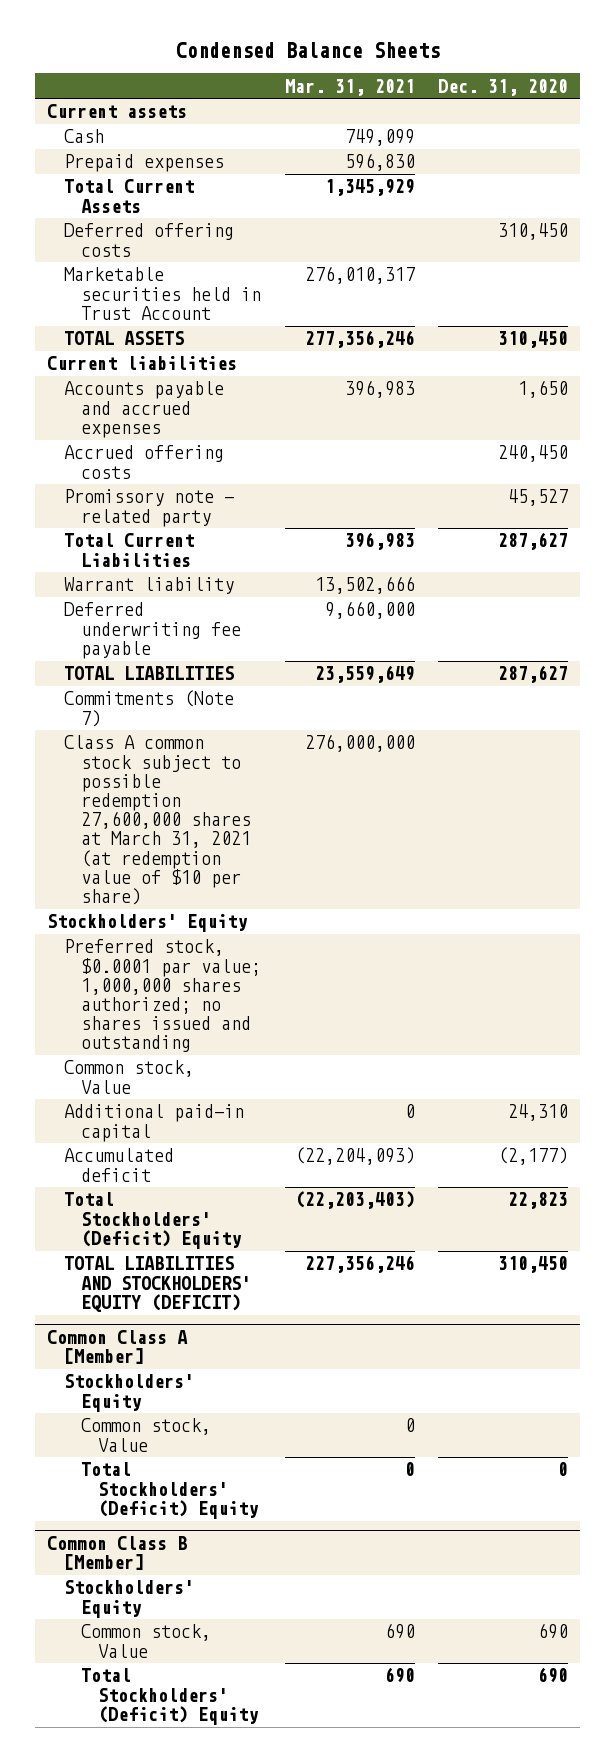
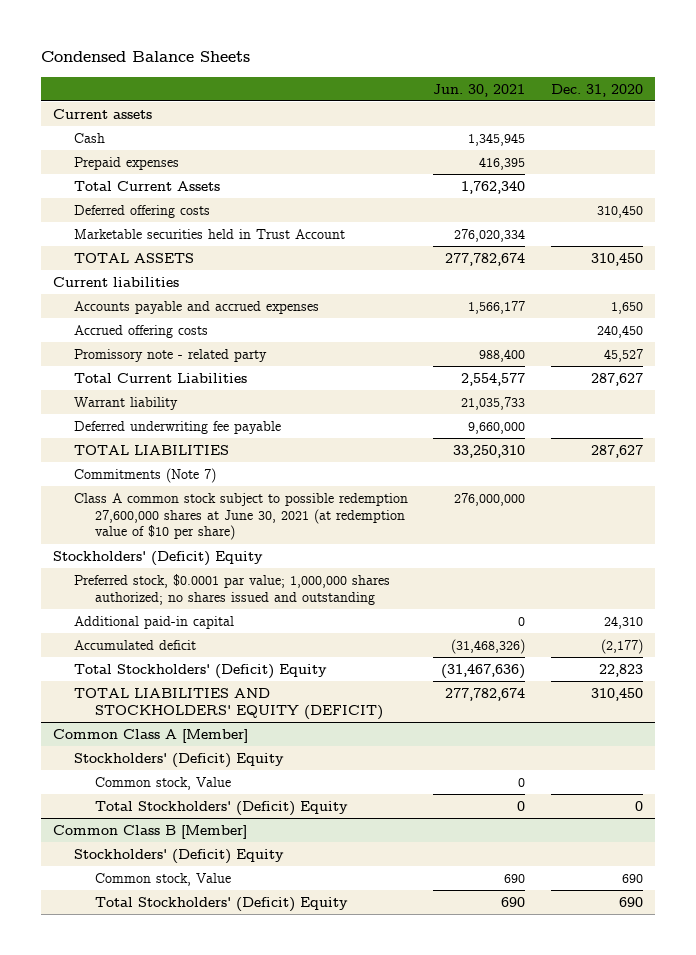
- | Mar. 31, 2021 | Dec. 31, 2020
+ | Jun. 30, 2021 | Dec. 31, 2020
- Class A common stock subject to possible redemption 27,600,000 shares at March 31, 2021 (at redemption value of $10 per share) | 276,000,000 |
- Stockholders' Equity
+ Class A common stock subject to possible redemption 27,600,000 shares at June 30, 2021 (at redemption value of $10 per share) | 276,000,000 |
+ Stockholders' (Deficit) Equity
- Common stock, Value
@ Common Class A [Member]
- Stockholders' Equity
+ Stockholders' (Deficit) Equity
@ Common Class B [Member]
- Stockholders' Equity
+ Stockholders' (Deficit) Equity

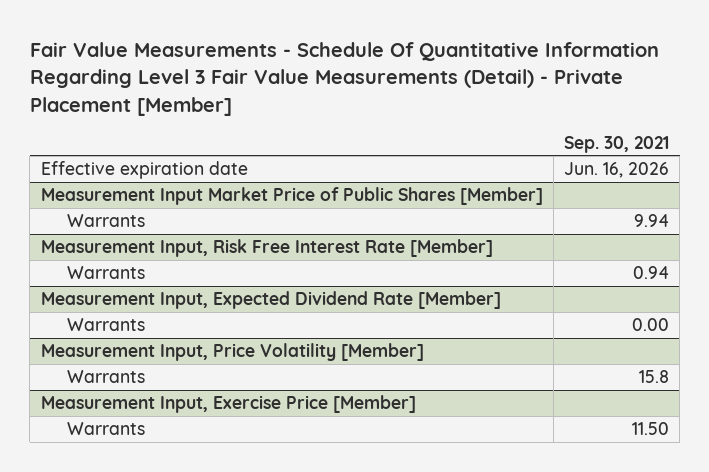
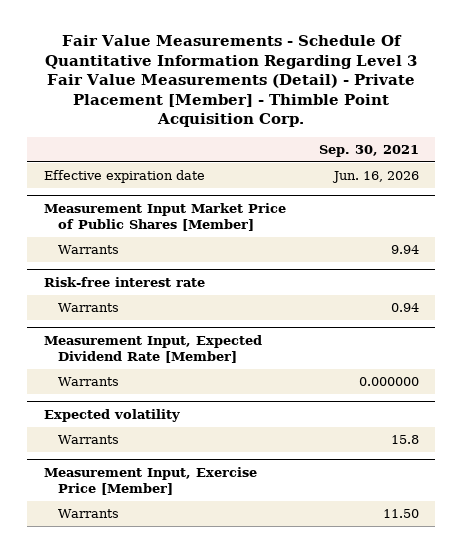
- Fair Value Measurements - Schedule Of Quantitative Information Regarding Level 3 Fair Value Measurements (Detail) - Private Placement [Member]
+ Fair Value Measurements - Schedule Of Quantitative Information Regarding Level 3 Fair Value Measurements (Detail) - Private Placement [Member] - Thimble Point Acquisition Corp.
- Measurement Input, Risk Free Interest Rate [Member]
+ Risk-free interest rate
@ Measurement Input, Expected Dividend Rate [Member]
- Warrants | 0.00
- Measurement Input, Price Volatility [Member]
@ Measurement Input, Expected Dividend Rate [Member]
+ Warrants | 0.000000
+ Expected volatility

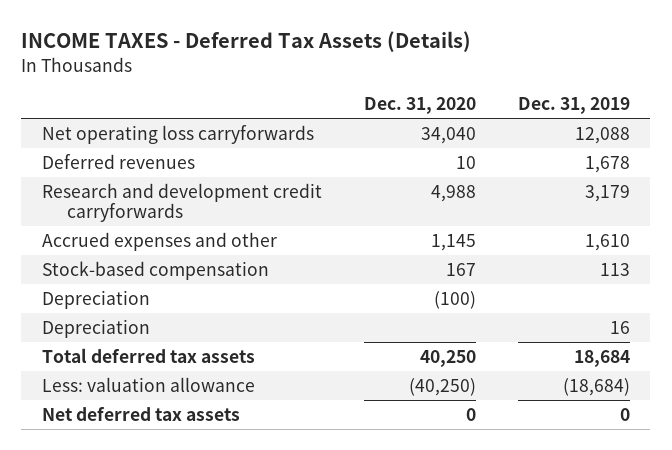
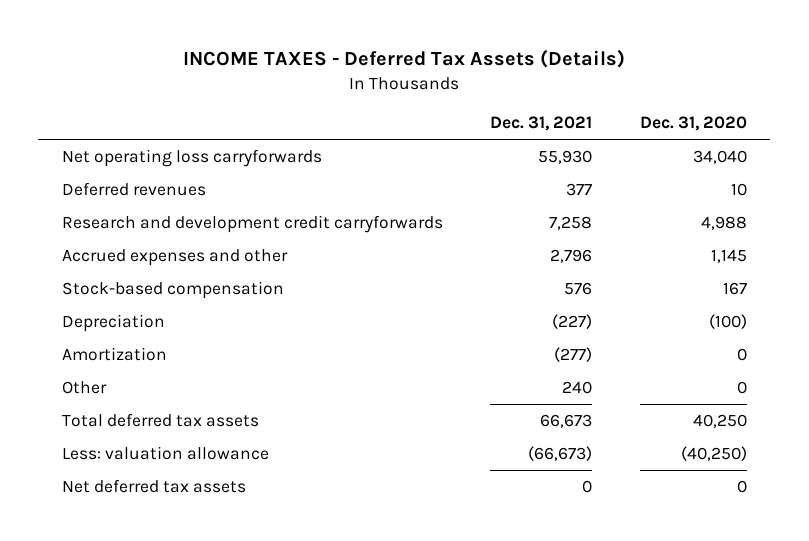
- | Dec. 31, 2020 | Dec. 31, 2019
+ | Dec. 31, 2021 | Dec. 31, 2020
- Depreciation | | 16
+ Amortization | (277) | 0
+ Other | 240 | 0

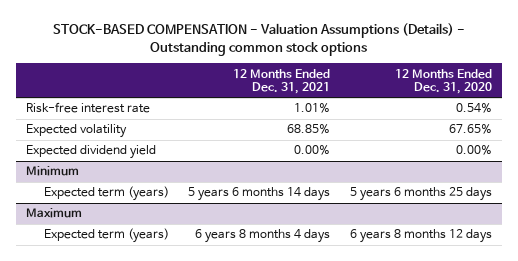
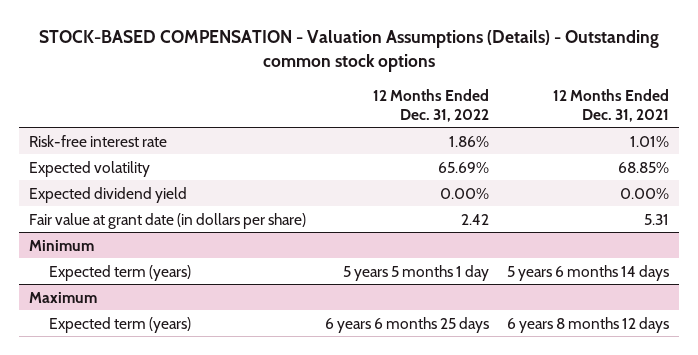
- | 12 Months Ended Dec. 31, 2021 | 12 Months Ended Dec. 31, 2020
+ | 12 Months Ended Dec. 31, 2022 | 12 Months Ended Dec. 31, 2021
+ Fair value at grant date (in dollars per share) | 2.42 | 5.31
@ Maximum
- Expected term (years) | 6 years 8 months 4 days | 6 years 8 months 12 days
+ Expected term (years) | 6 years 6 months 25 days | 6 years 8 months 12 days

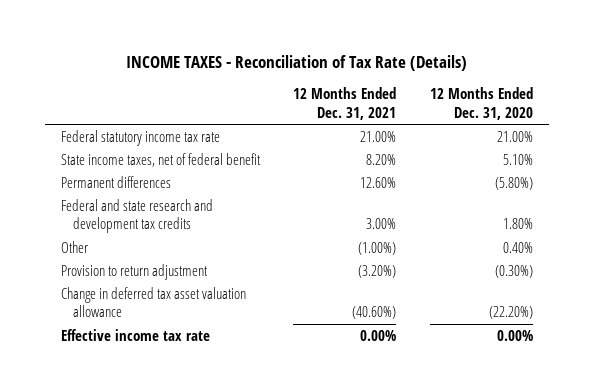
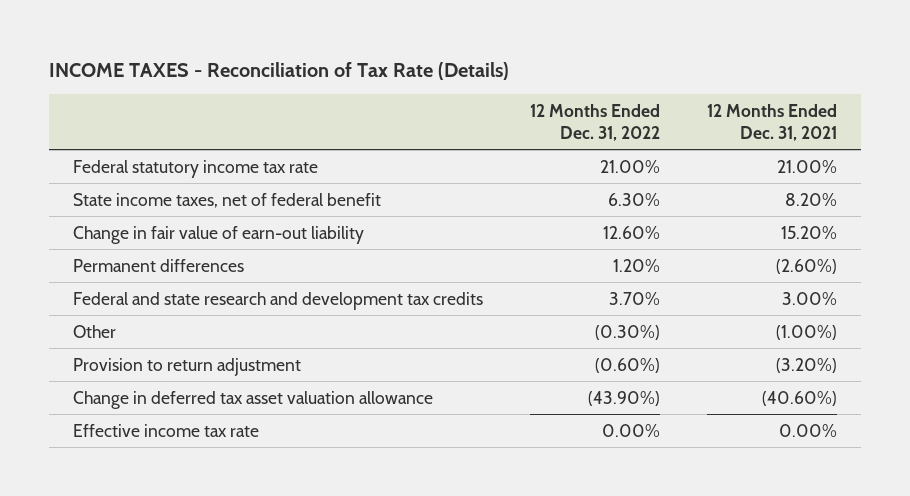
- | 12 Months Ended Dec. 31, 2021 | 12 Months Ended Dec. 31, 2020
+ | 12 Months Ended Dec. 31, 2022 | 12 Months Ended Dec. 31, 2021
- Permanent differences | 12.60% | (5.80%)
+ Change in fair value of earn-out liability | 12.60% | 15.20%
+ Permanent differences | 1.20% | (2.60%)

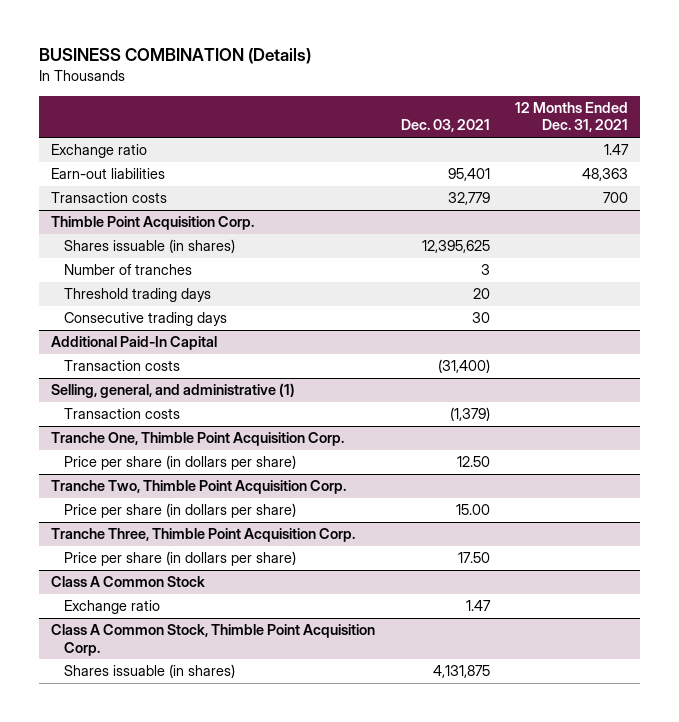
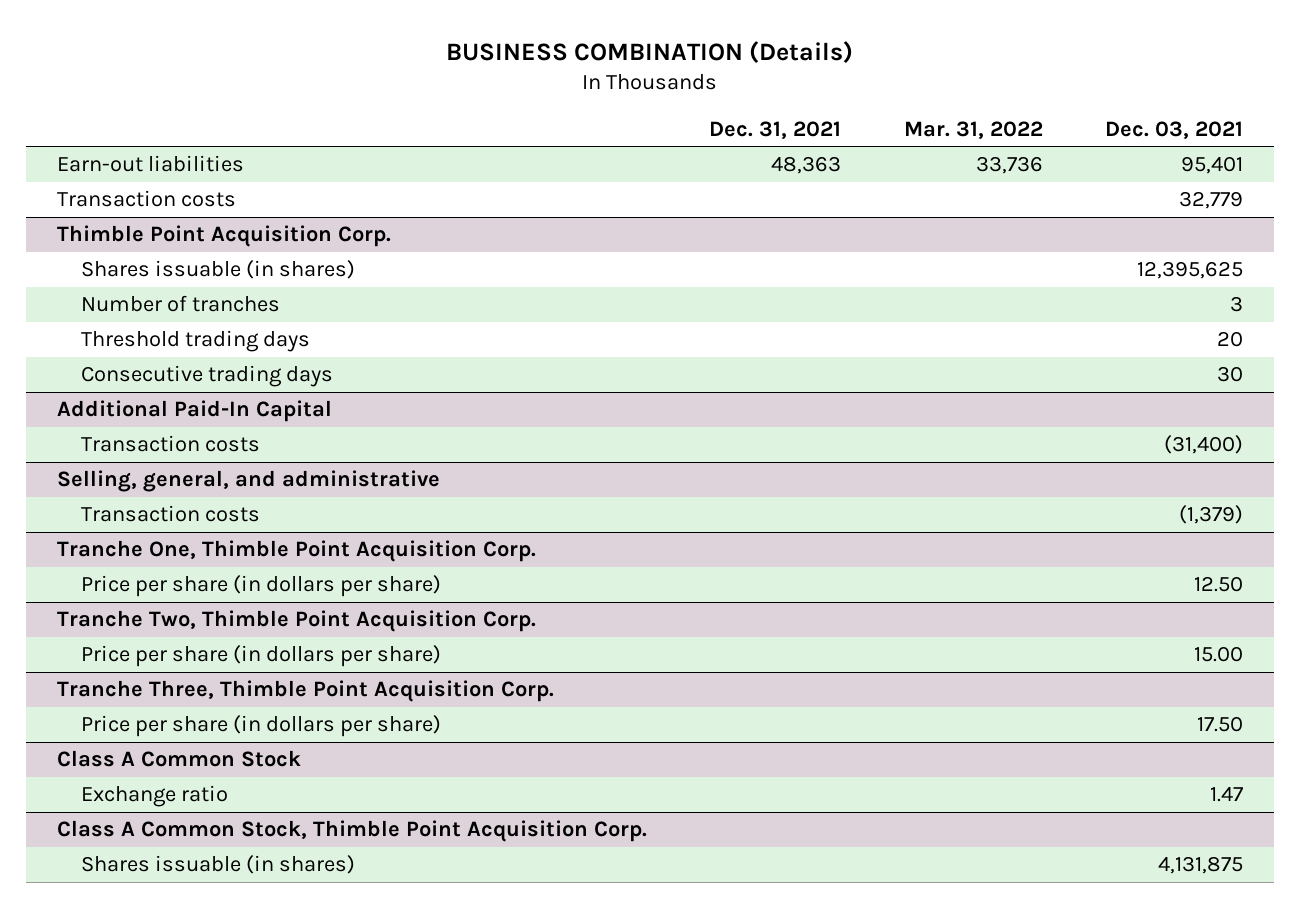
- | Dec. 03, 2021 | 12 Months Ended Dec. 31, 2021
+ | Dec. 31, 2021 | Mar. 31, 2022 | Dec. 03, 2021
- Exchange ratio | | 1.47
- Selling, general, and administrative (1)
+ Selling, general, and administrative

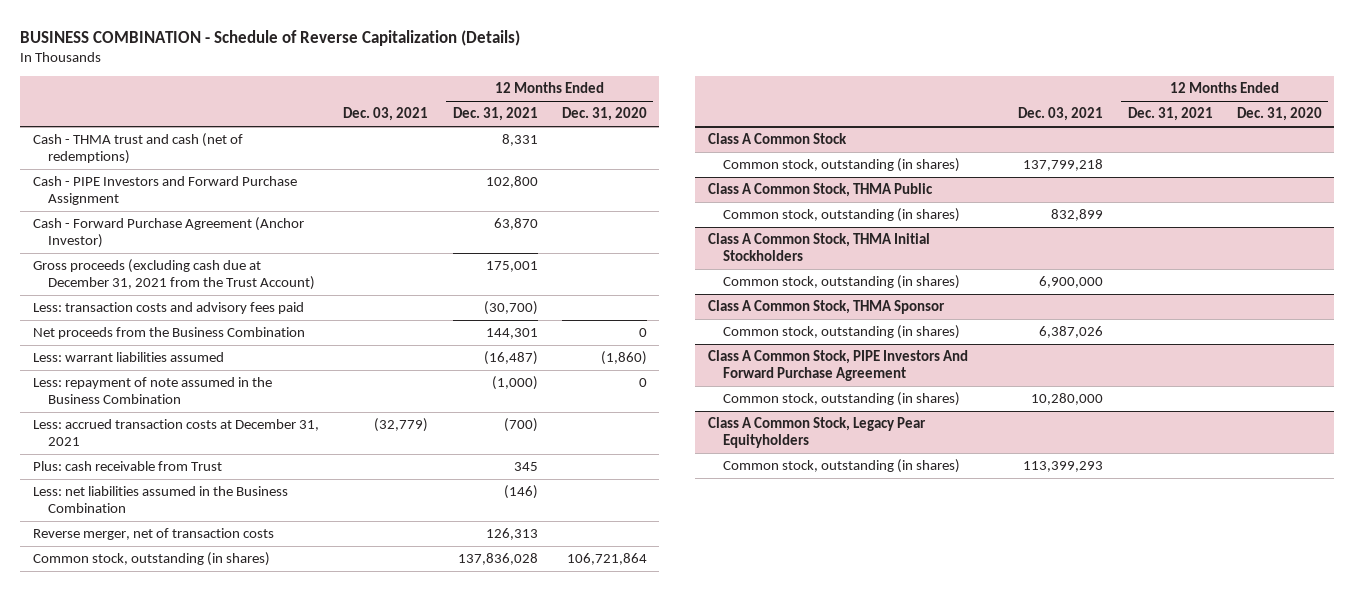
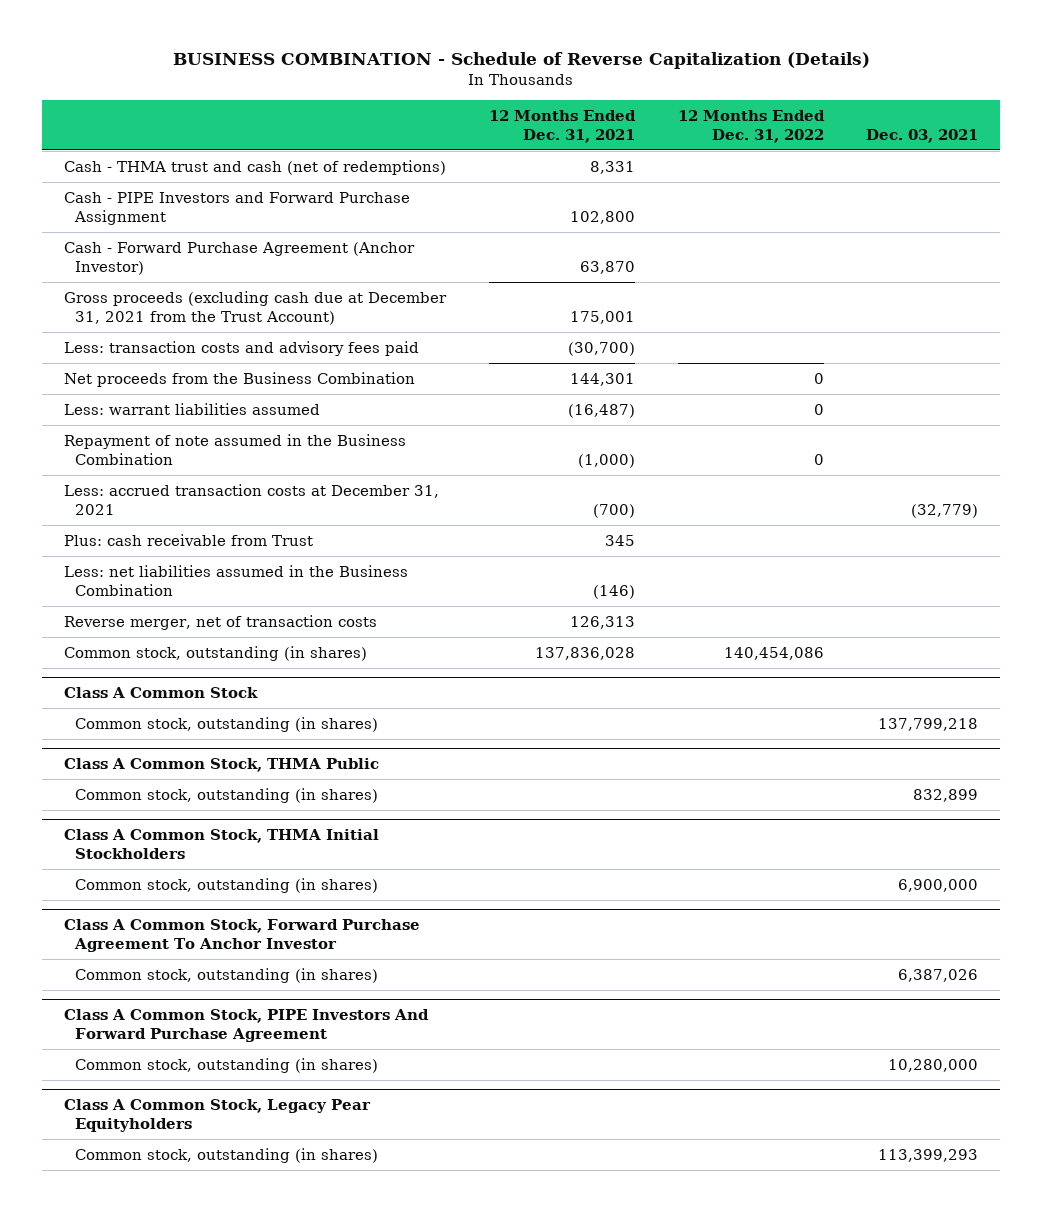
- | Dec. 03, 2021 | 12 Months Ended Dec. 31, 2021 | 12 Months Ended Dec. 31, 2020
+ | 12 Months Ended Dec. 31, 2021 | 12 Months Ended Dec. 31, 2022 | Dec. 03, 2021
- Less: repayment of note assumed in the Business Combination | | (1,000) | 0
+ Repayment of note assumed in the Business Combination | (1,000) | 0 |
- Class A Common Stock, THMA Sponsor
+ Class A Common Stock, Forward Purchase Agreement To Anchor Investor

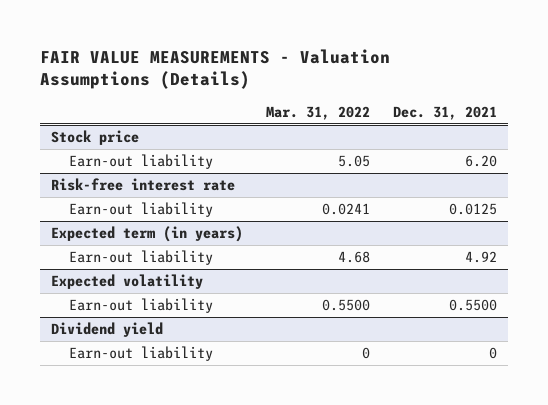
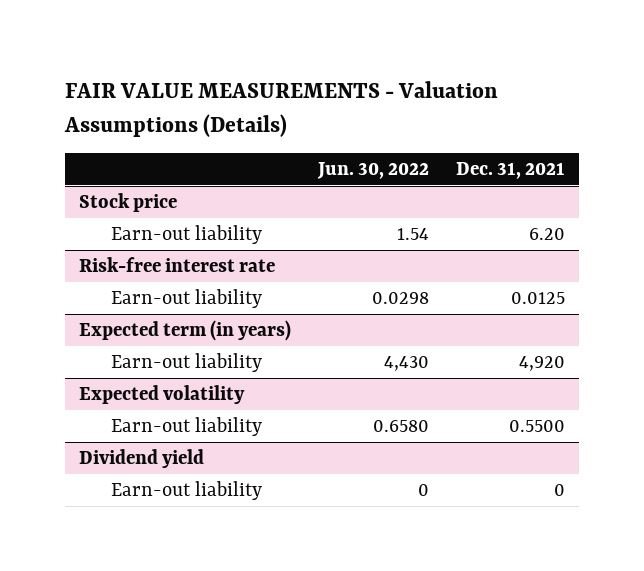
- | Mar. 31, 2022 | Dec. 31, 2021
+ | Jun. 30, 2022 | Dec. 31, 2021
@ Expected term (in years)
- Earn-out liability | 4.68 | 4.92
+ Earn-out liability | 4,430 | 4,920

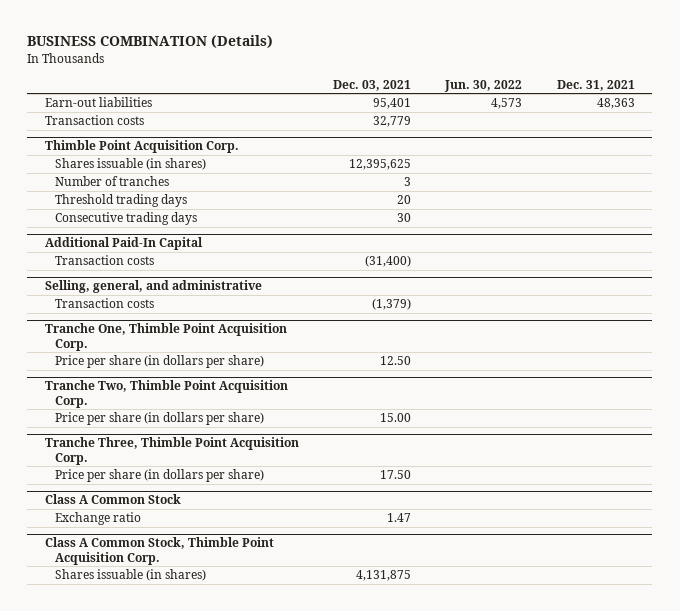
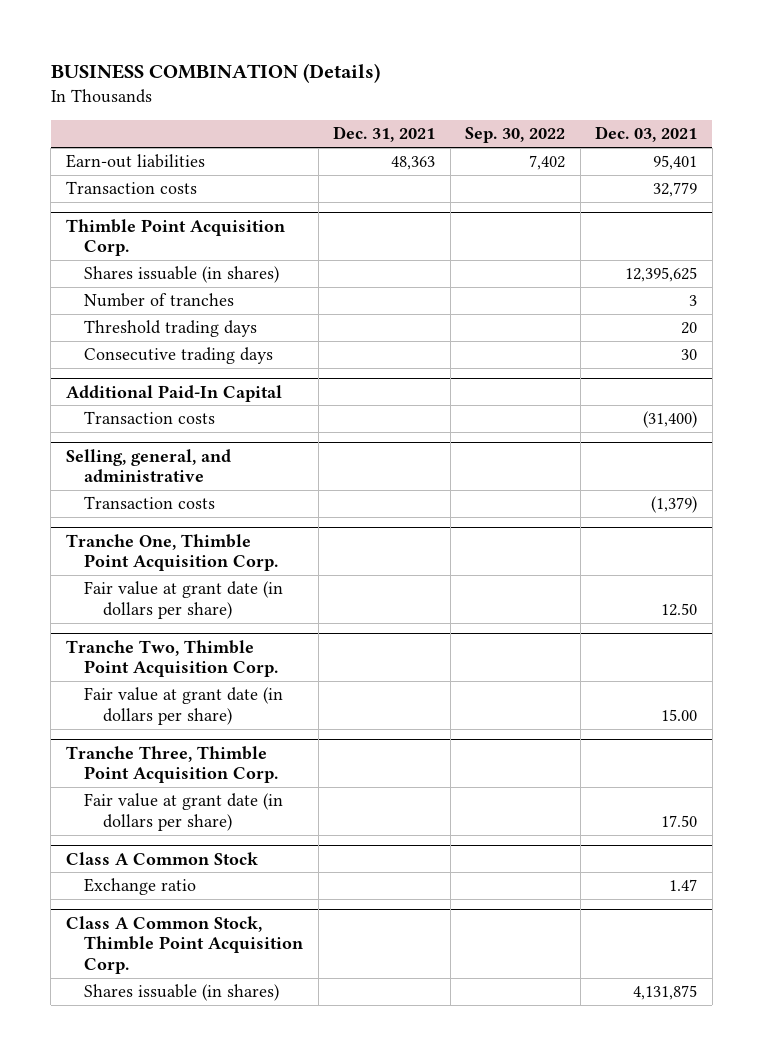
- | Dec. 03, 2021 | Jun. 30, 2022 | Dec. 31, 2021
+ | Dec. 31, 2021 | Sep. 30, 2022 | Dec. 03, 2021
@ Tranche One, Thimble Point Acquisition Corp.
- Price per share (in dollars per share) | 12.50 | |
+ Fair value at grant date (in dollars per share) | | | 12.50
@ Tranche Two, Thimble Point Acquisition Corp.
- Price per share (in dollars per share) | 15.00 | |
+ Fair value at grant date (in dollars per share) | | | 15.00
@ Tranche Three, Thimble Point Acquisition Corp.
- Price per share (in dollars per share) | 17.50 | |
+ Fair value at grant date (in dollars per share) | | | 17.50

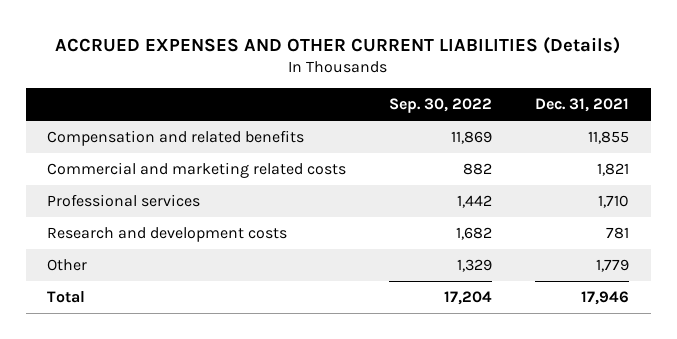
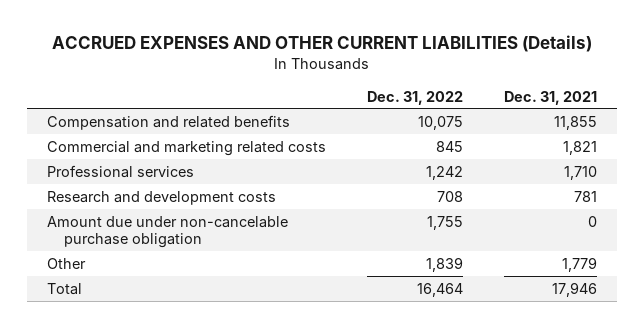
- | Sep. 30, 2022 | Dec. 31, 2021
+ | Dec. 31, 2022 | Dec. 31, 2021
+ Amount due under non-cancelable purchase obligation | 1,755 | 0

